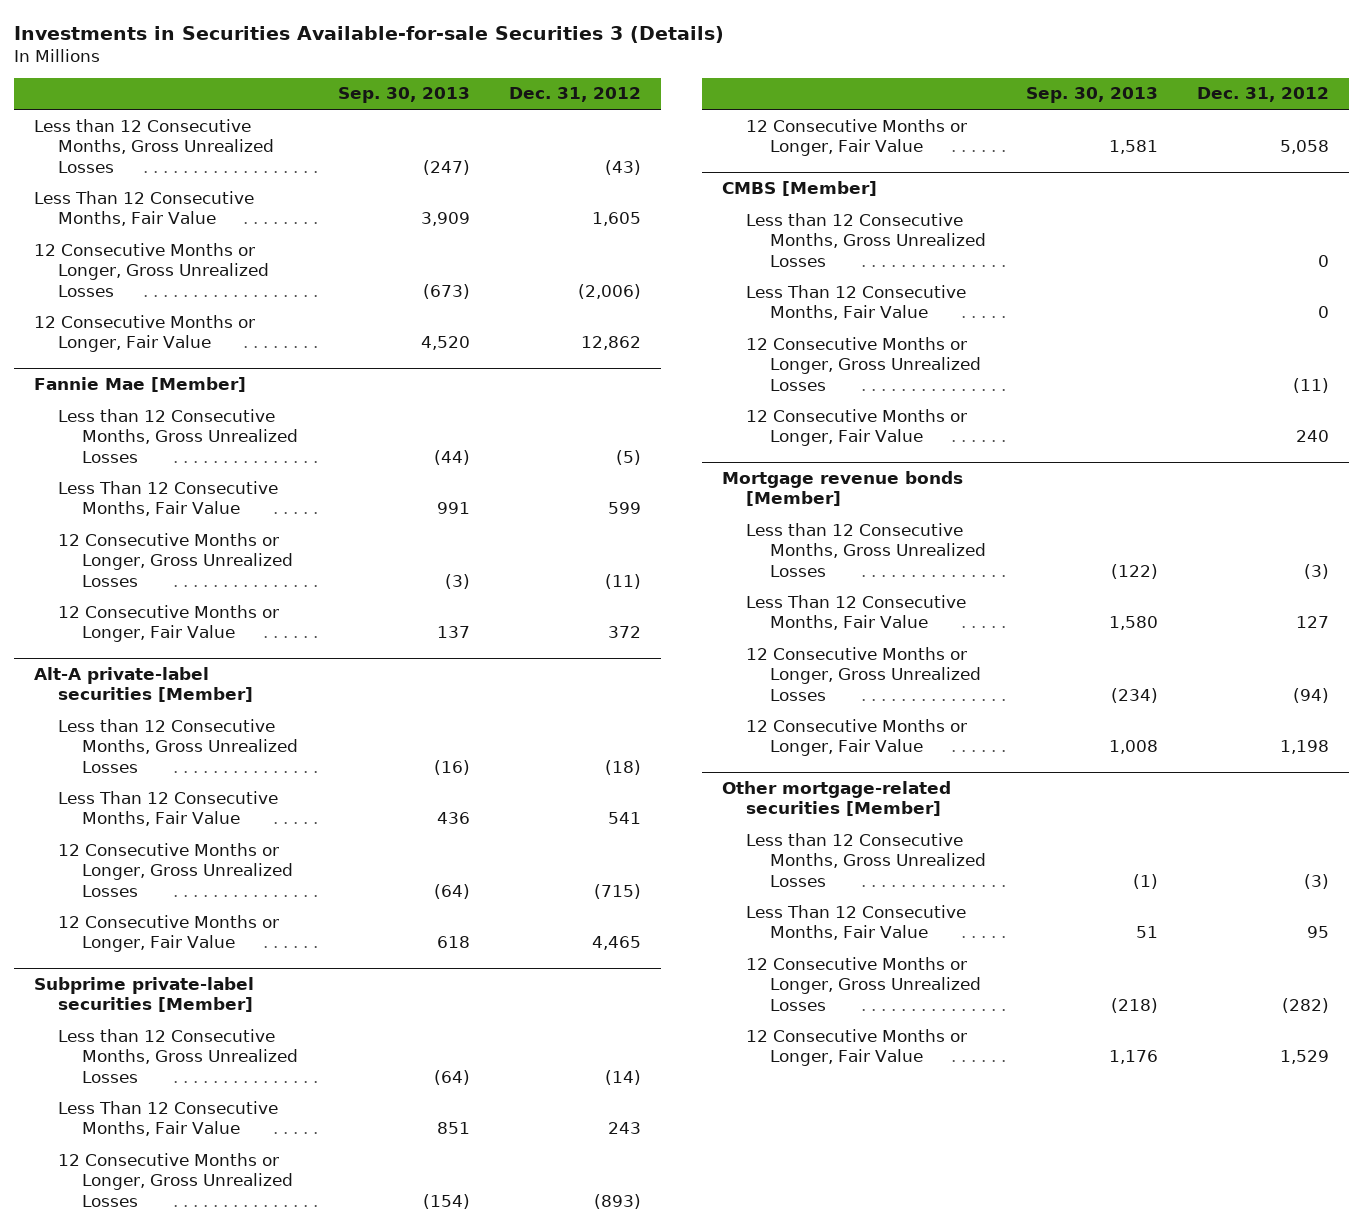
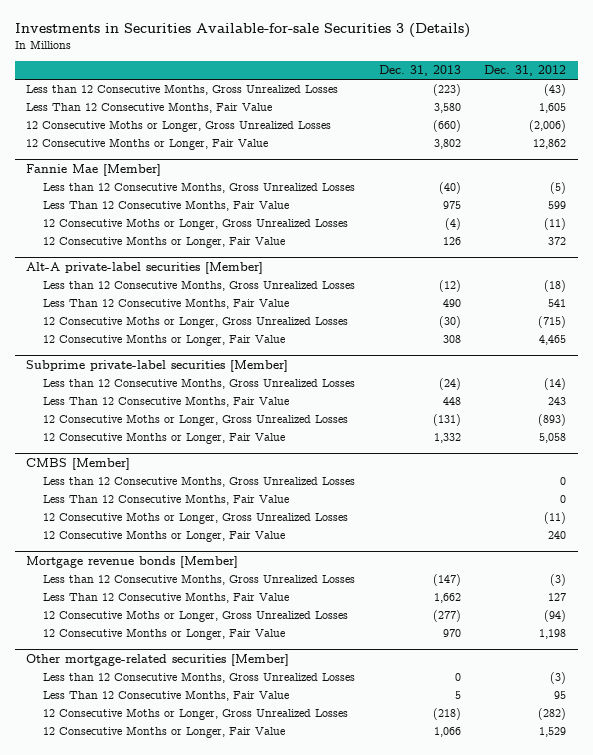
- | Sep. 30, 2013 | Dec. 31, 2012
+ | Dec. 31, 2013 | Dec. 31, 2012
- 12 Consecutive Months or Longer, Gross Unrealized Losses | (673) | (2,006)
+ 12 Consecutive Moths or Longer, Gross Unrealized Losses | (660) | (2,006)
@ Fannie Mae [Member]
- 12 Consecutive Months or Longer, Gross Unrealized Losses | (3) | (11)
+ 12 Consecutive Moths or Longer, Gross Unrealized Losses | (4) | (11)
@ Alt-A private-label securities [Member]
- 12 Consecutive Months or Longer, Gross Unrealized Losses | (64) | (715)
+ 12 Consecutive Moths or Longer, Gross Unrealized Losses | (30) | (715)
@ Subprime private-label securities [Member]
- 12 Consecutive Months or Longer, Gross Unrealized Losses | (154) | (893)
+ 12 Consecutive Moths or Longer, Gross Unrealized Losses | (131) | (893)
@ CMBS [Member]
- 12 Consecutive Months or Longer, Gross Unrealized Losses | | (11)
+ 12 Consecutive Moths or Longer, Gross Unrealized Losses | | (11)
@ Mortgage revenue bonds [Member]
- 12 Consecutive Months or Longer, Gross Unrealized Losses | (234) | (94)
+ 12 Consecutive Moths or Longer, Gross Unrealized Losses | (277) | (94)
@ Other mortgage-related securities [Member]
- 12 Consecutive Months or Longer, Gross Unrealized Losses | (218) | (282)
+ 12 Consecutive Moths or Longer, Gross Unrealized Losses | (218) | (282)

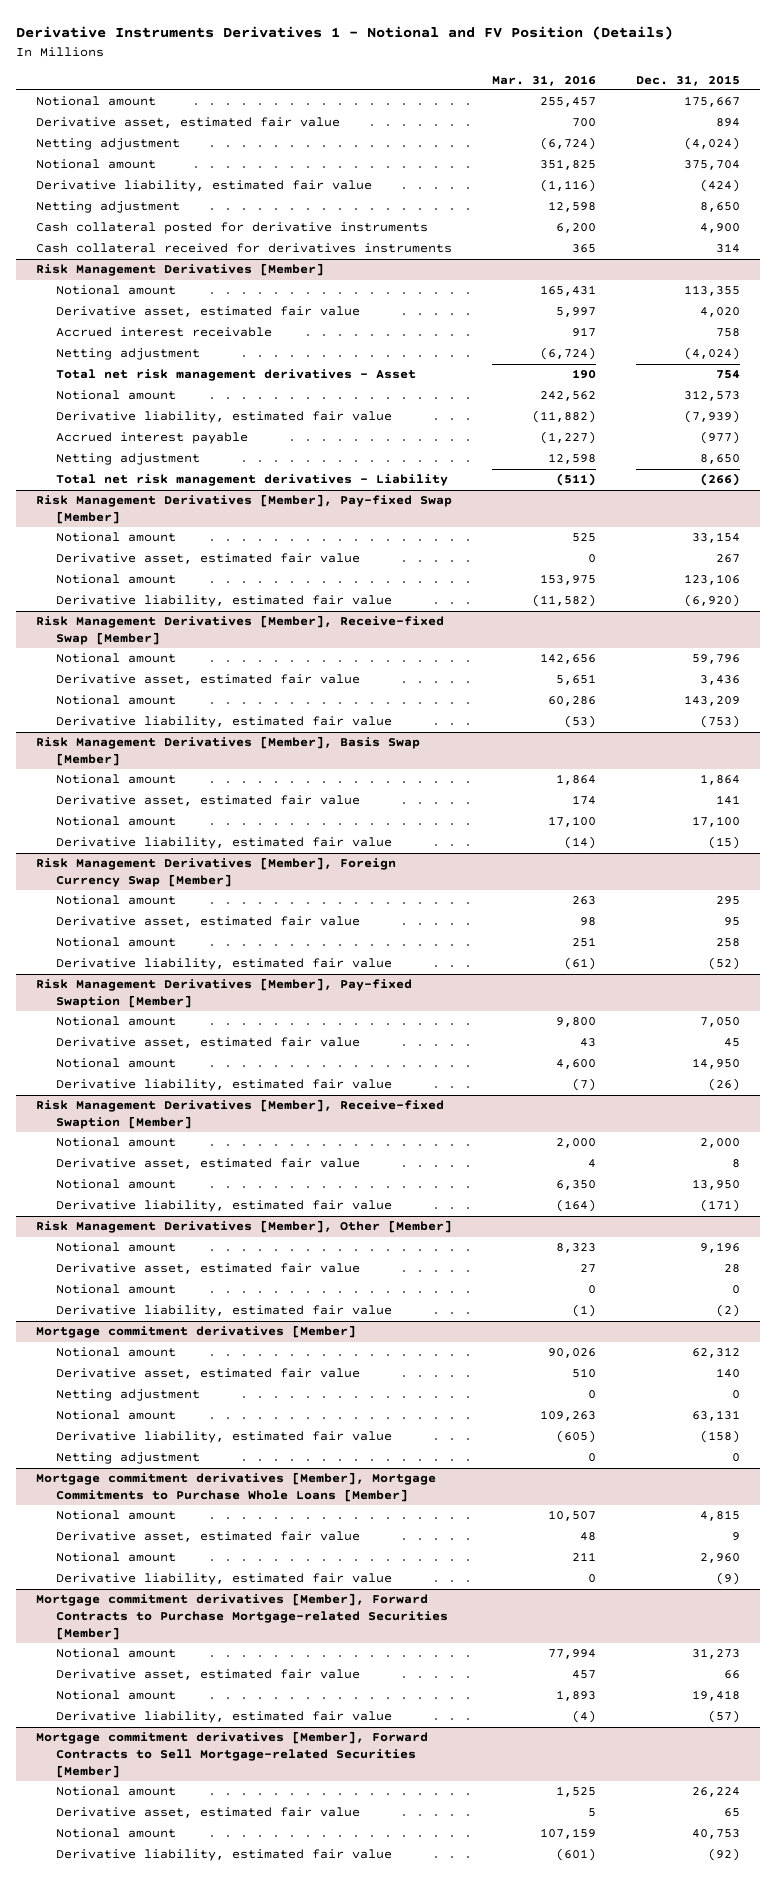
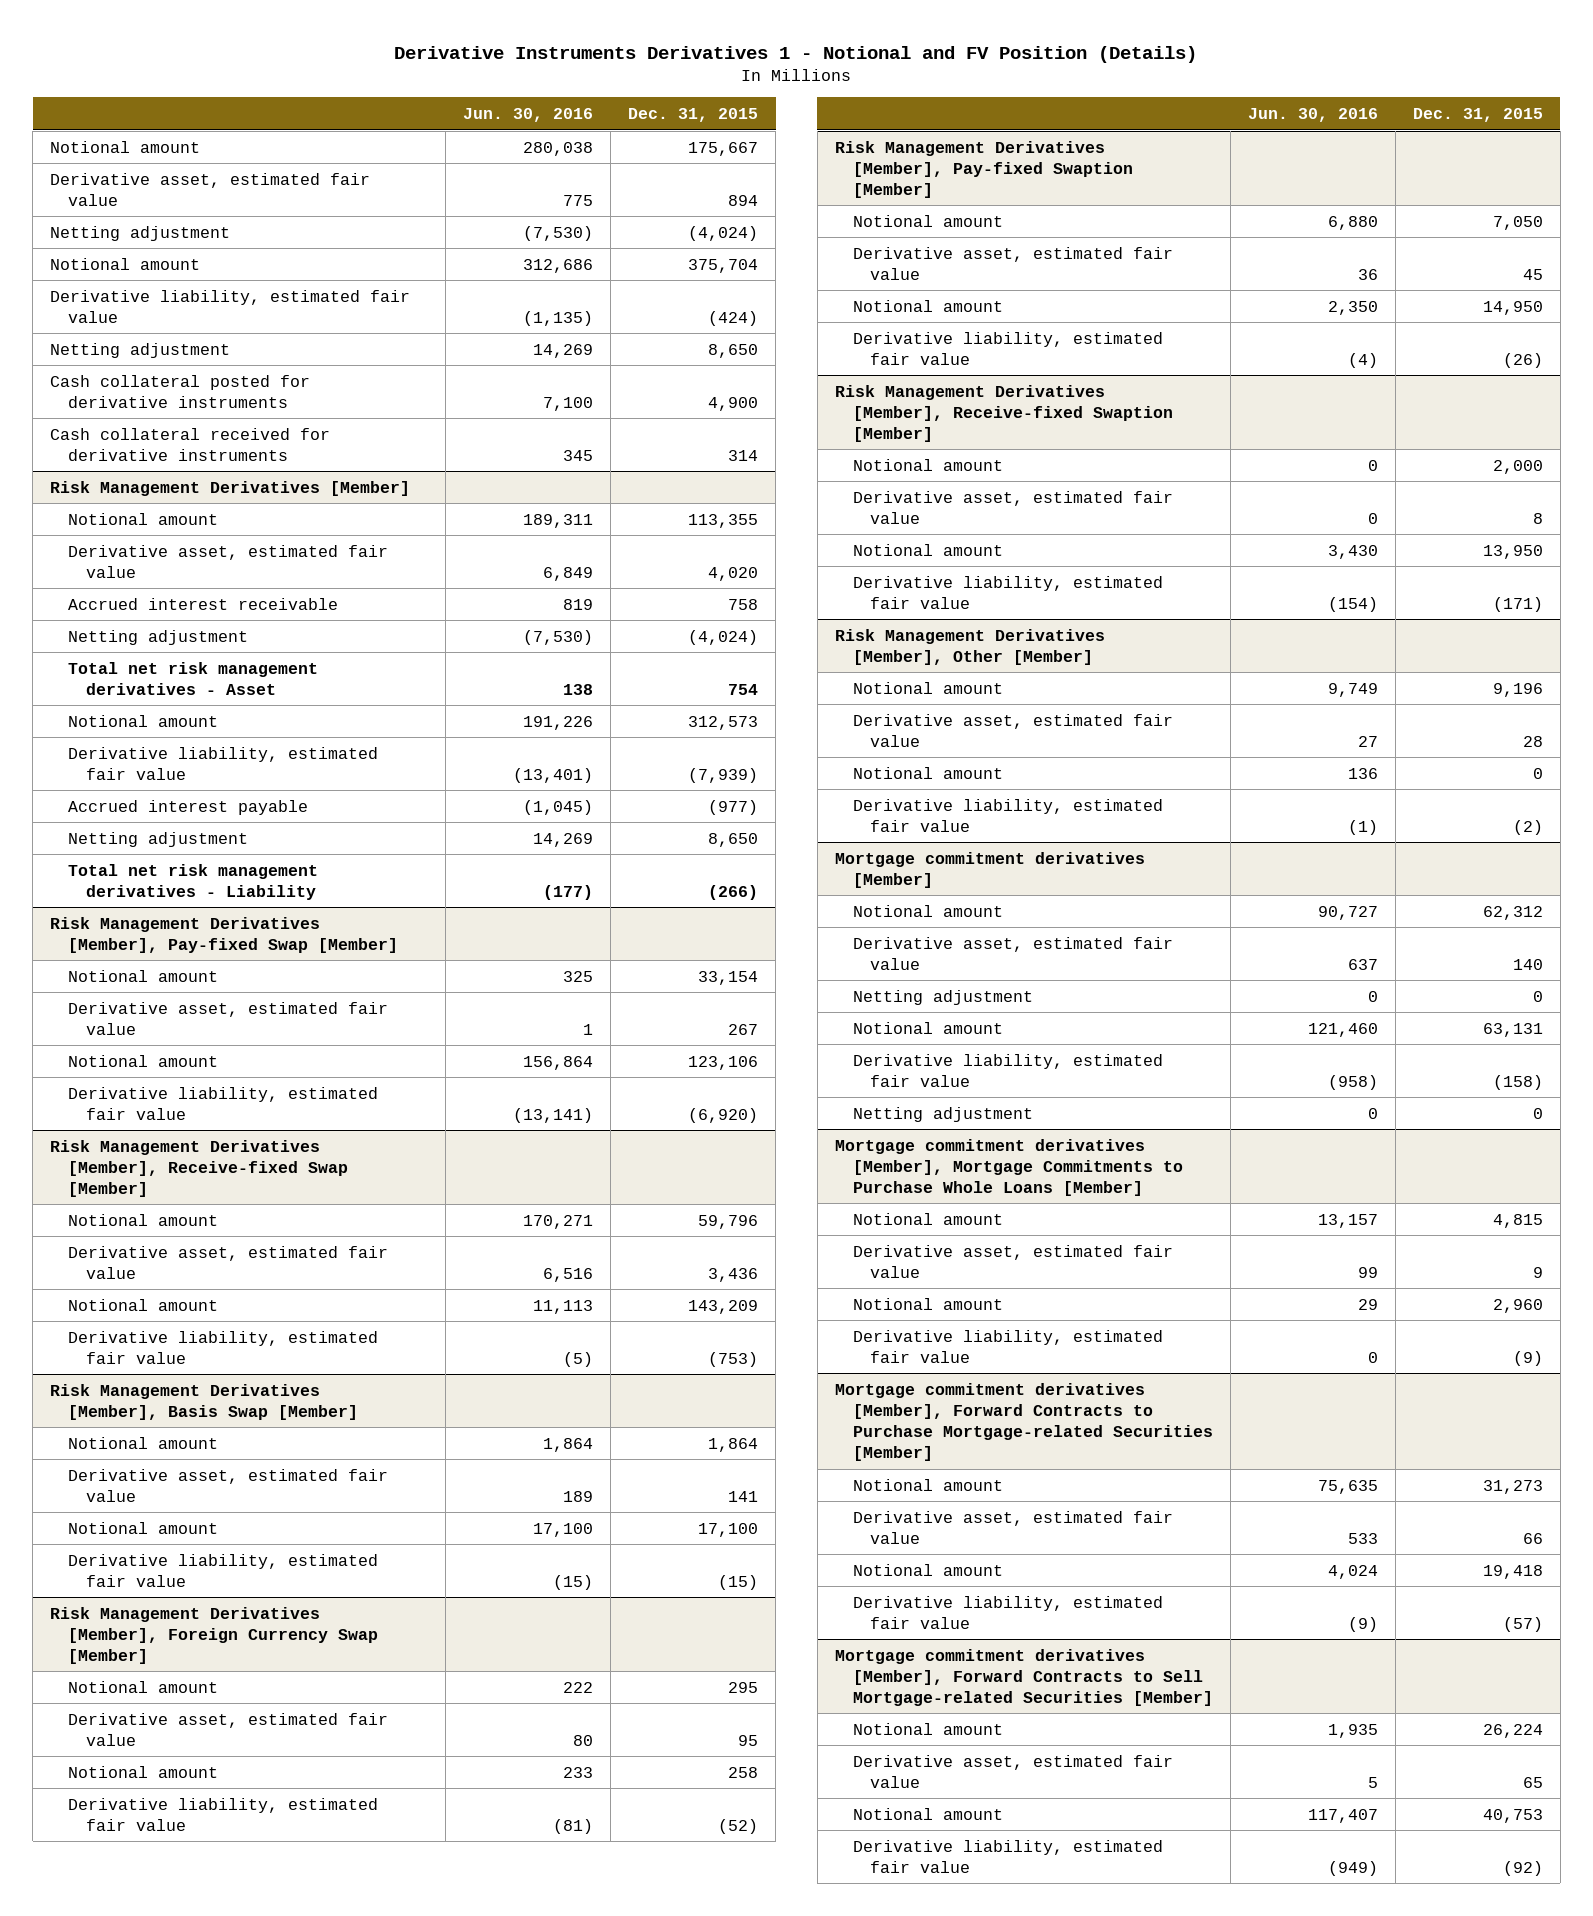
- | Mar. 31, 2016 | Dec. 31, 2015
+ | Jun. 30, 2016 | Dec. 31, 2015
- Cash collateral received for derivatives instruments | 365 | 314
+ Cash collateral received for derivative instruments | 345 | 314

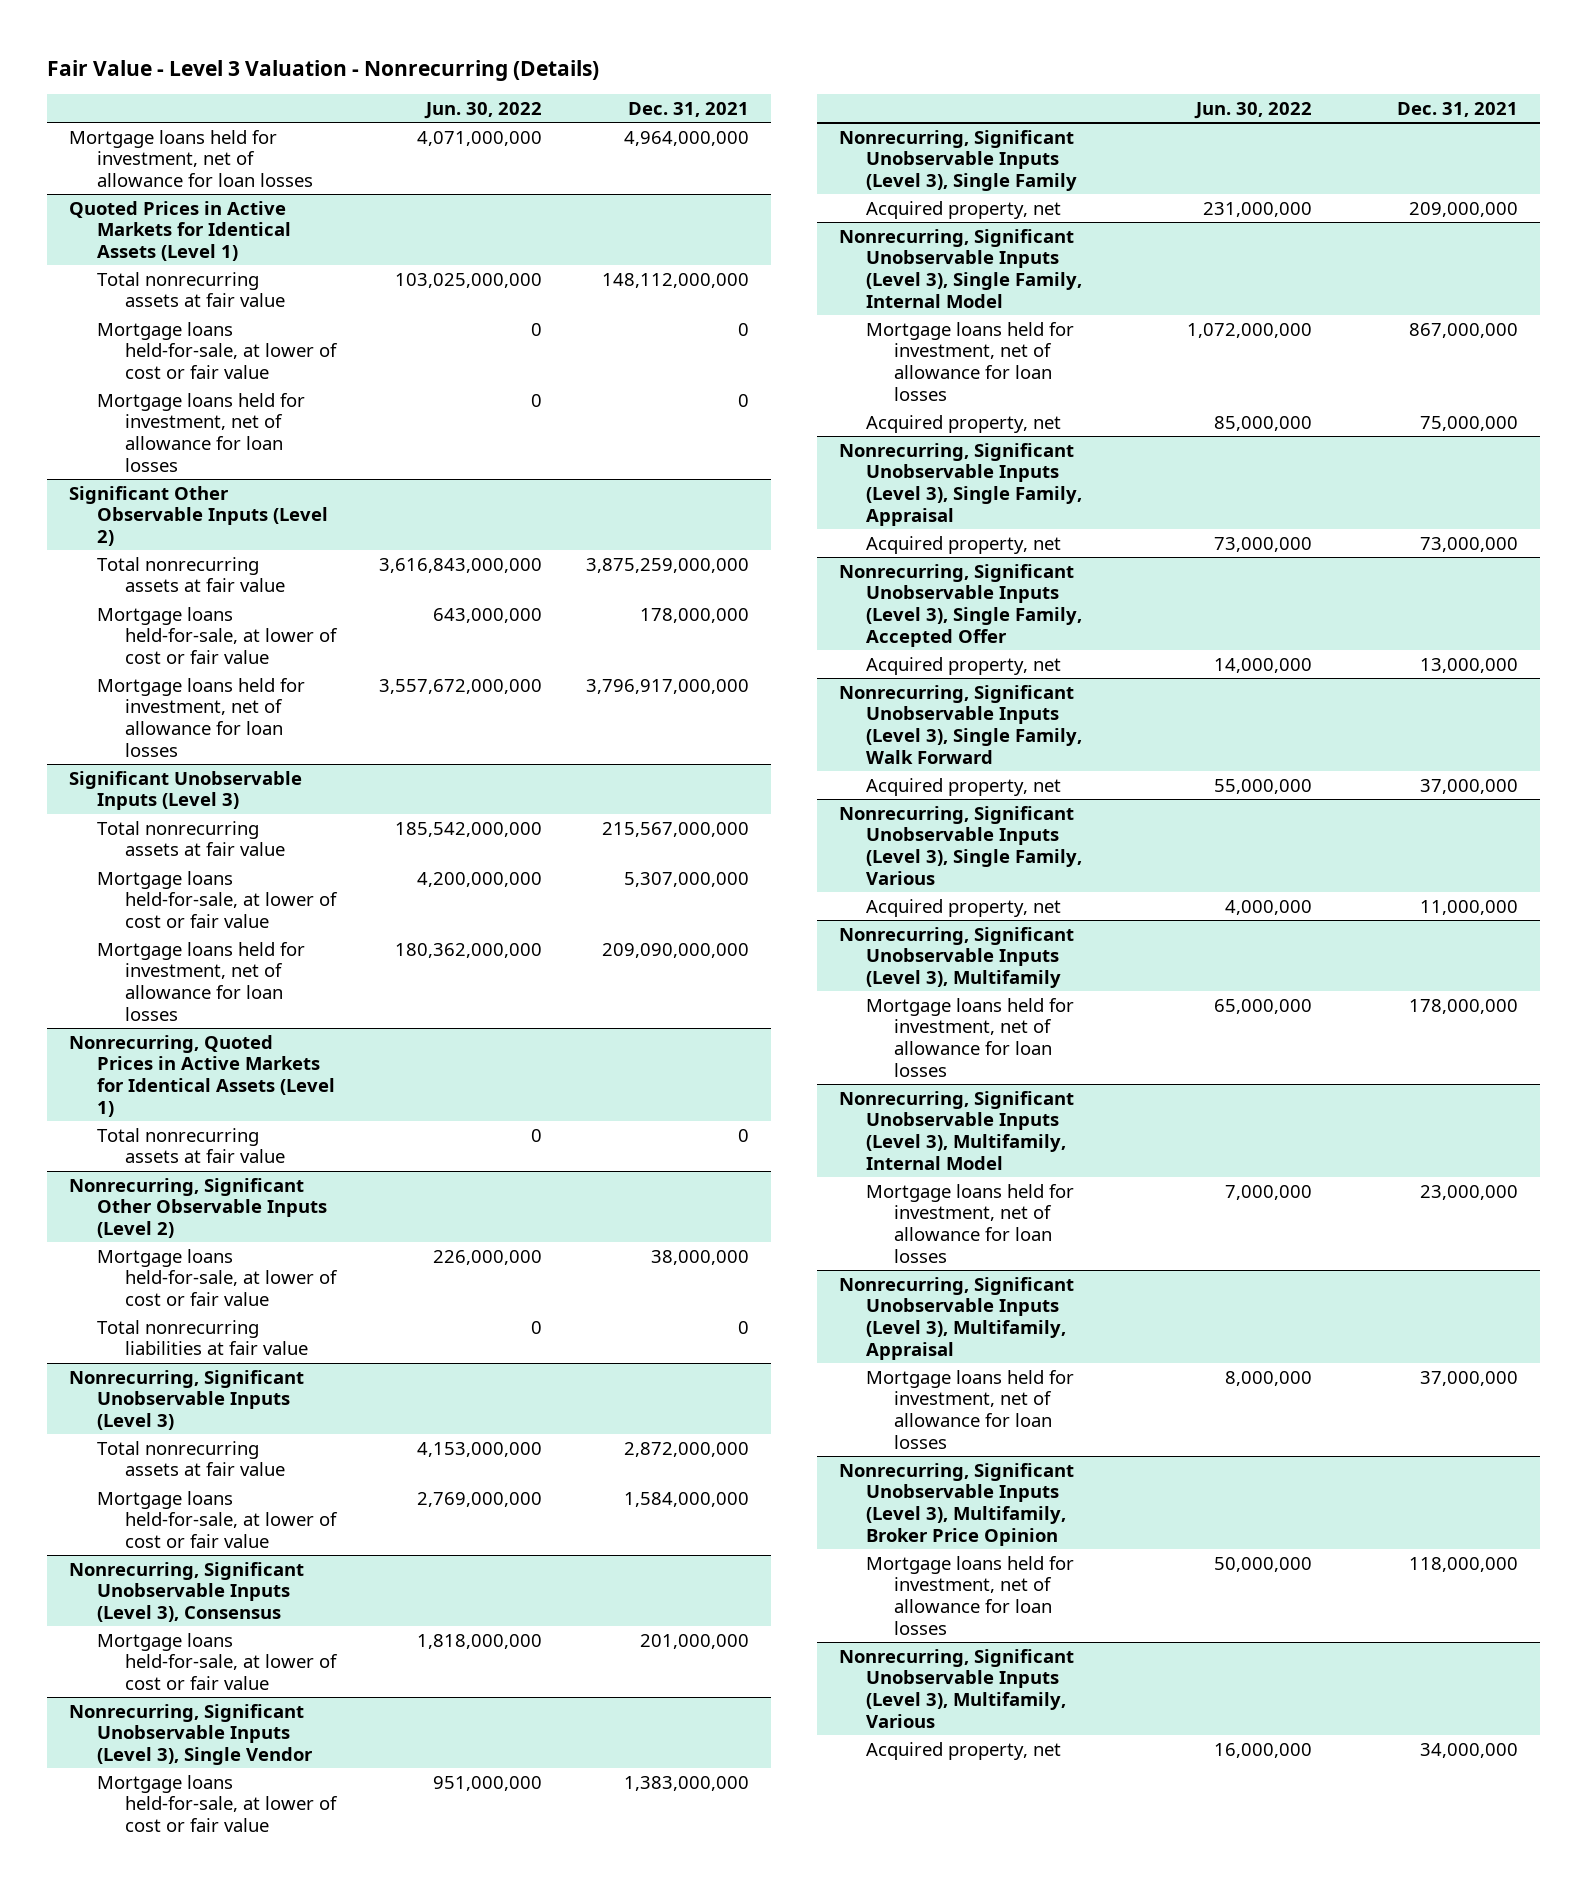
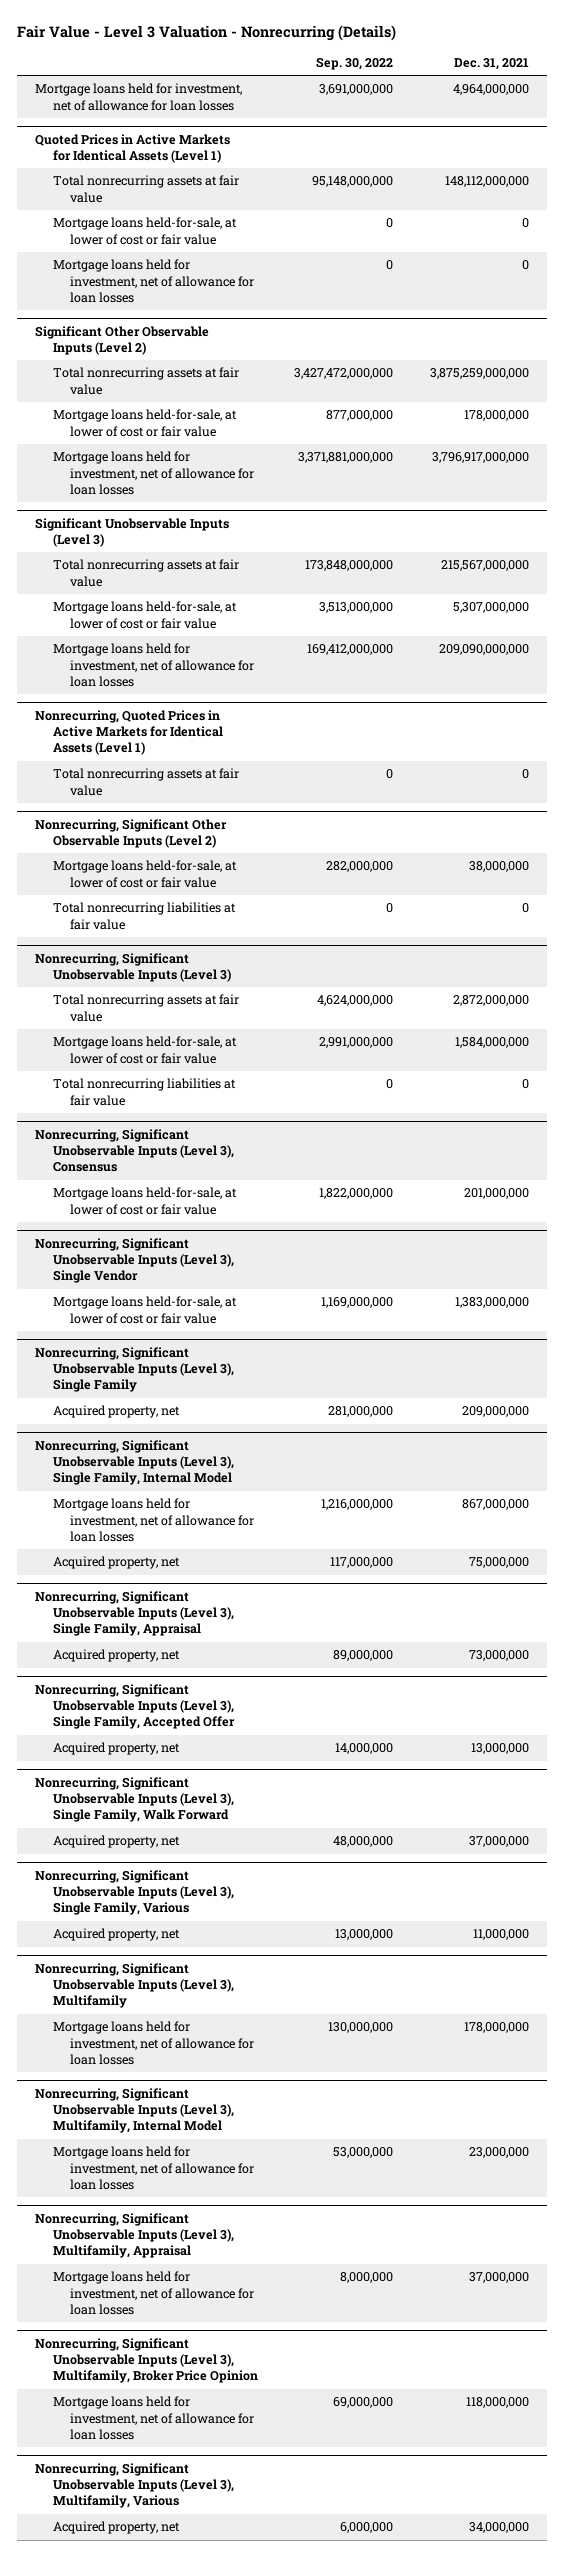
- | Jun. 30, 2022 | Dec. 31, 2021
+ | Sep. 30, 2022 | Dec. 31, 2021
@ Nonrecurring, Significant Unobservable Inputs (Level 3)
+ Total nonrecurring liabilities at fair value | 0 | 0

